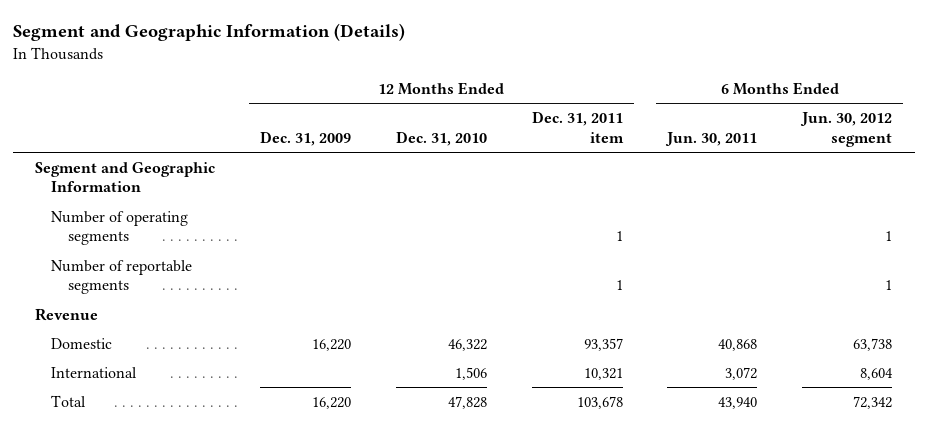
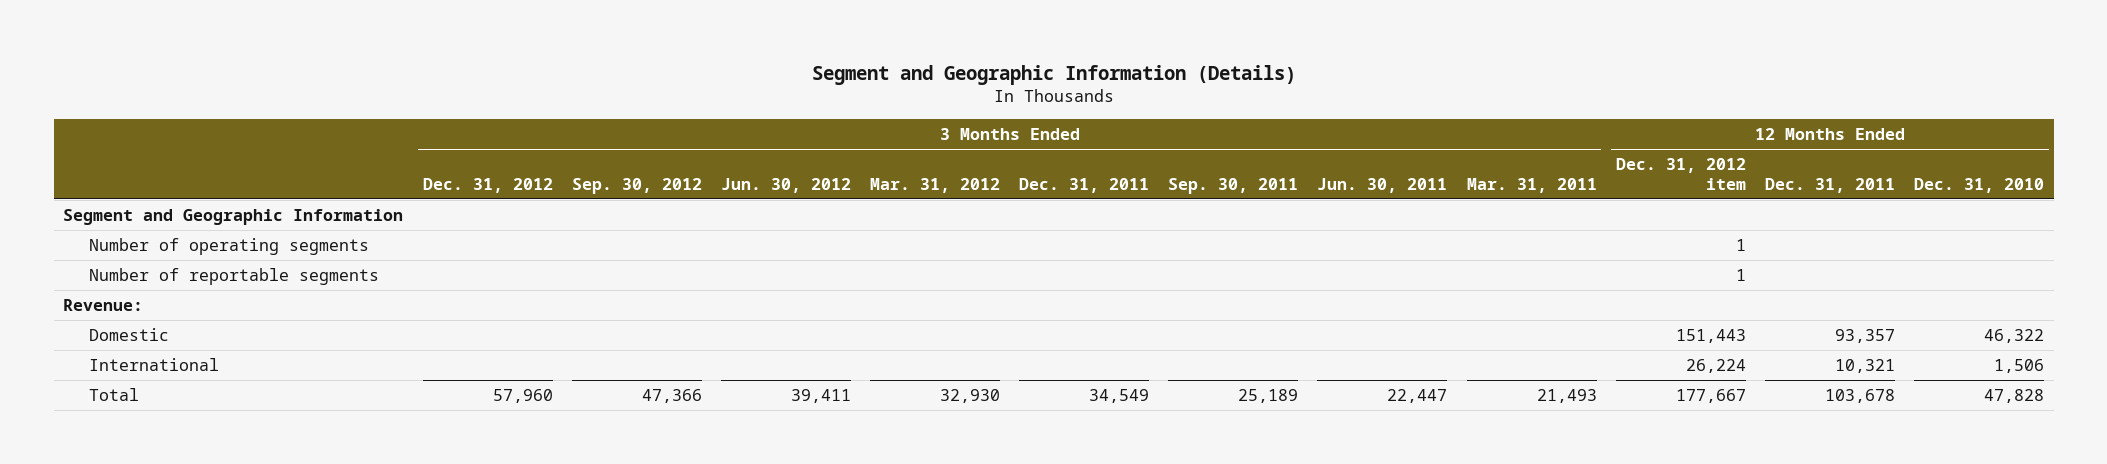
- | 12 Months Ended Dec. 31, 2009 | 12 Months Ended Dec. 31, 2010 | 12 Months Ended Dec. 31, 2011 item | 6 Months Ended Jun. 30, 2011 | 6 Months Ended Jun. 30, 2012 segment
+ | 3 Months Ended Dec. 31, 2012 | 3 Months Ended Sep. 30, 2012 | 3 Months Ended Jun. 30, 2012 | 3 Months Ended Mar. 31, 2012 | 3 Months Ended Dec. 31, 2011 | 3 Months Ended Sep. 30, 2011 | 3 Months Ended Jun. 30, 2011 | 3 Months Ended Mar. 31, 2011 | 12 Months Ended Dec. 31, 2012 item | 12 Months Ended Dec. 31, 2011 | 12 Months Ended Dec. 31, 2010
- Revenue
+ Revenue:

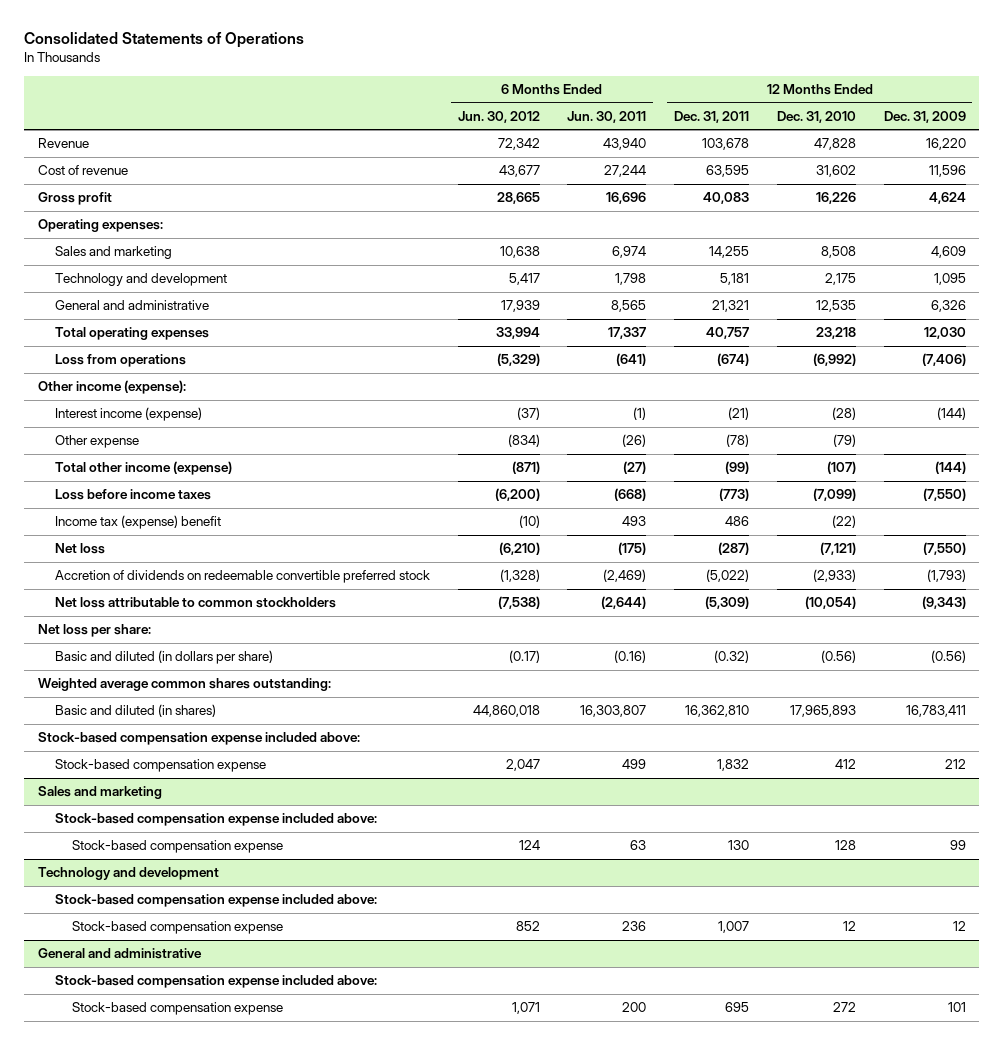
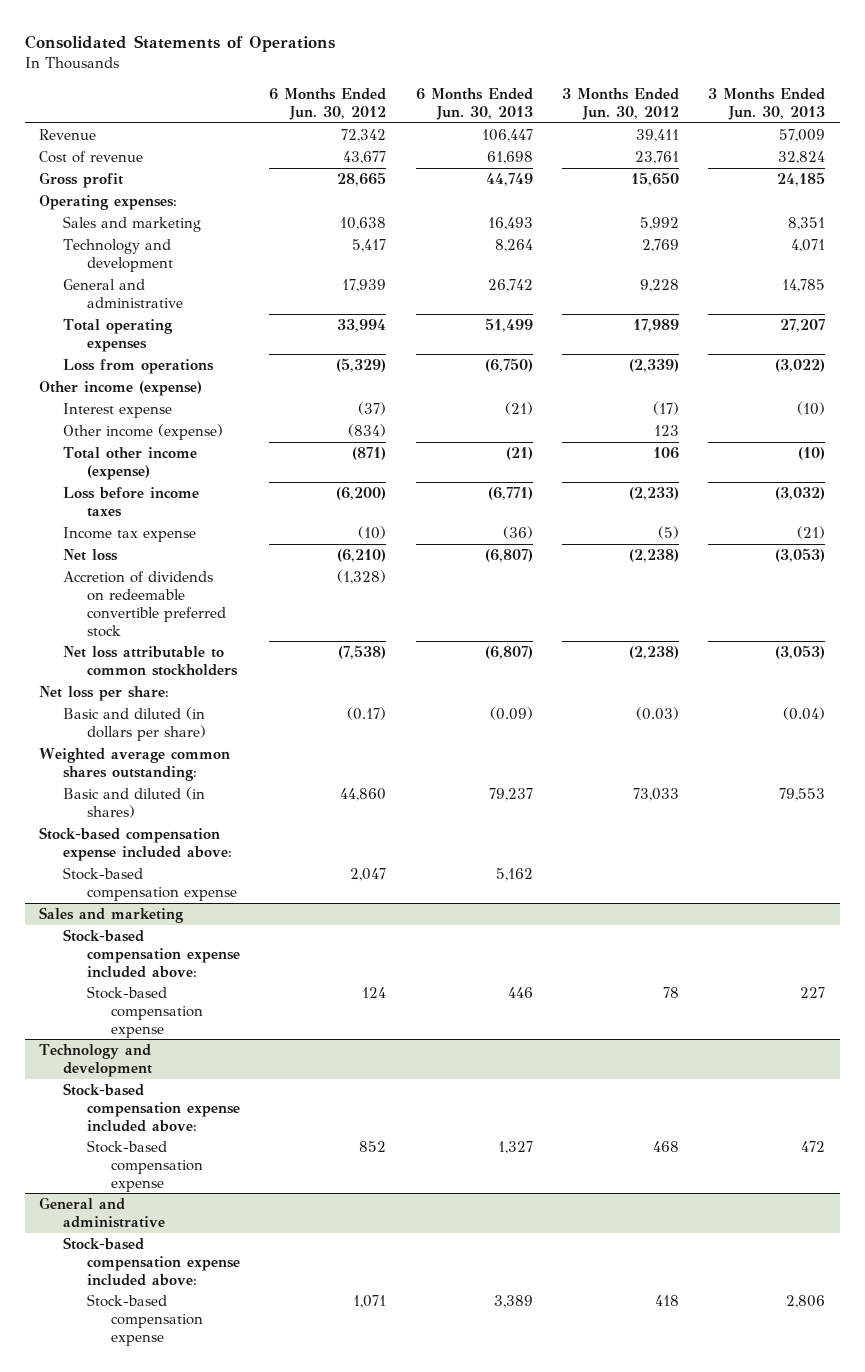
- | 6 Months Ended Jun. 30, 2012 | 6 Months Ended Jun. 30, 2011 | 12 Months Ended Dec. 31, 2011 | 12 Months Ended Dec. 31, 2010 | 12 Months Ended Dec. 31, 2009
+ | 6 Months Ended Jun. 30, 2012 | 6 Months Ended Jun. 30, 2013 | 3 Months Ended Jun. 30, 2012 | 3 Months Ended Jun. 30, 2013
- Other income (expense):
- Interest income (expense) | (37) | (1) | (21) | (28) | (144)
- Other expense | (834) | (26) | (78) | (79) |
+ Other income (expense)
+ Interest expense | (37) | (21) | (17) | (10)
+ Other income (expense) | (834) | | 123 |
- Income tax (expense) benefit | (10) | 493 | 486 | (22) |
+ Income tax expense | (10) | (36) | (5) | (21)
- Basic and diluted (in shares) | 44,860,018 | 16,303,807 | 16,362,810 | 17,965,893 | 16,783,411
+ Basic and diluted (in shares) | 44,860 | 79,237 | 73,033 | 79,553

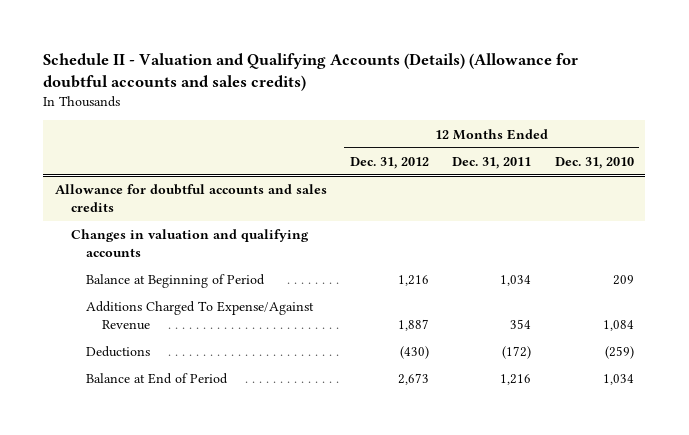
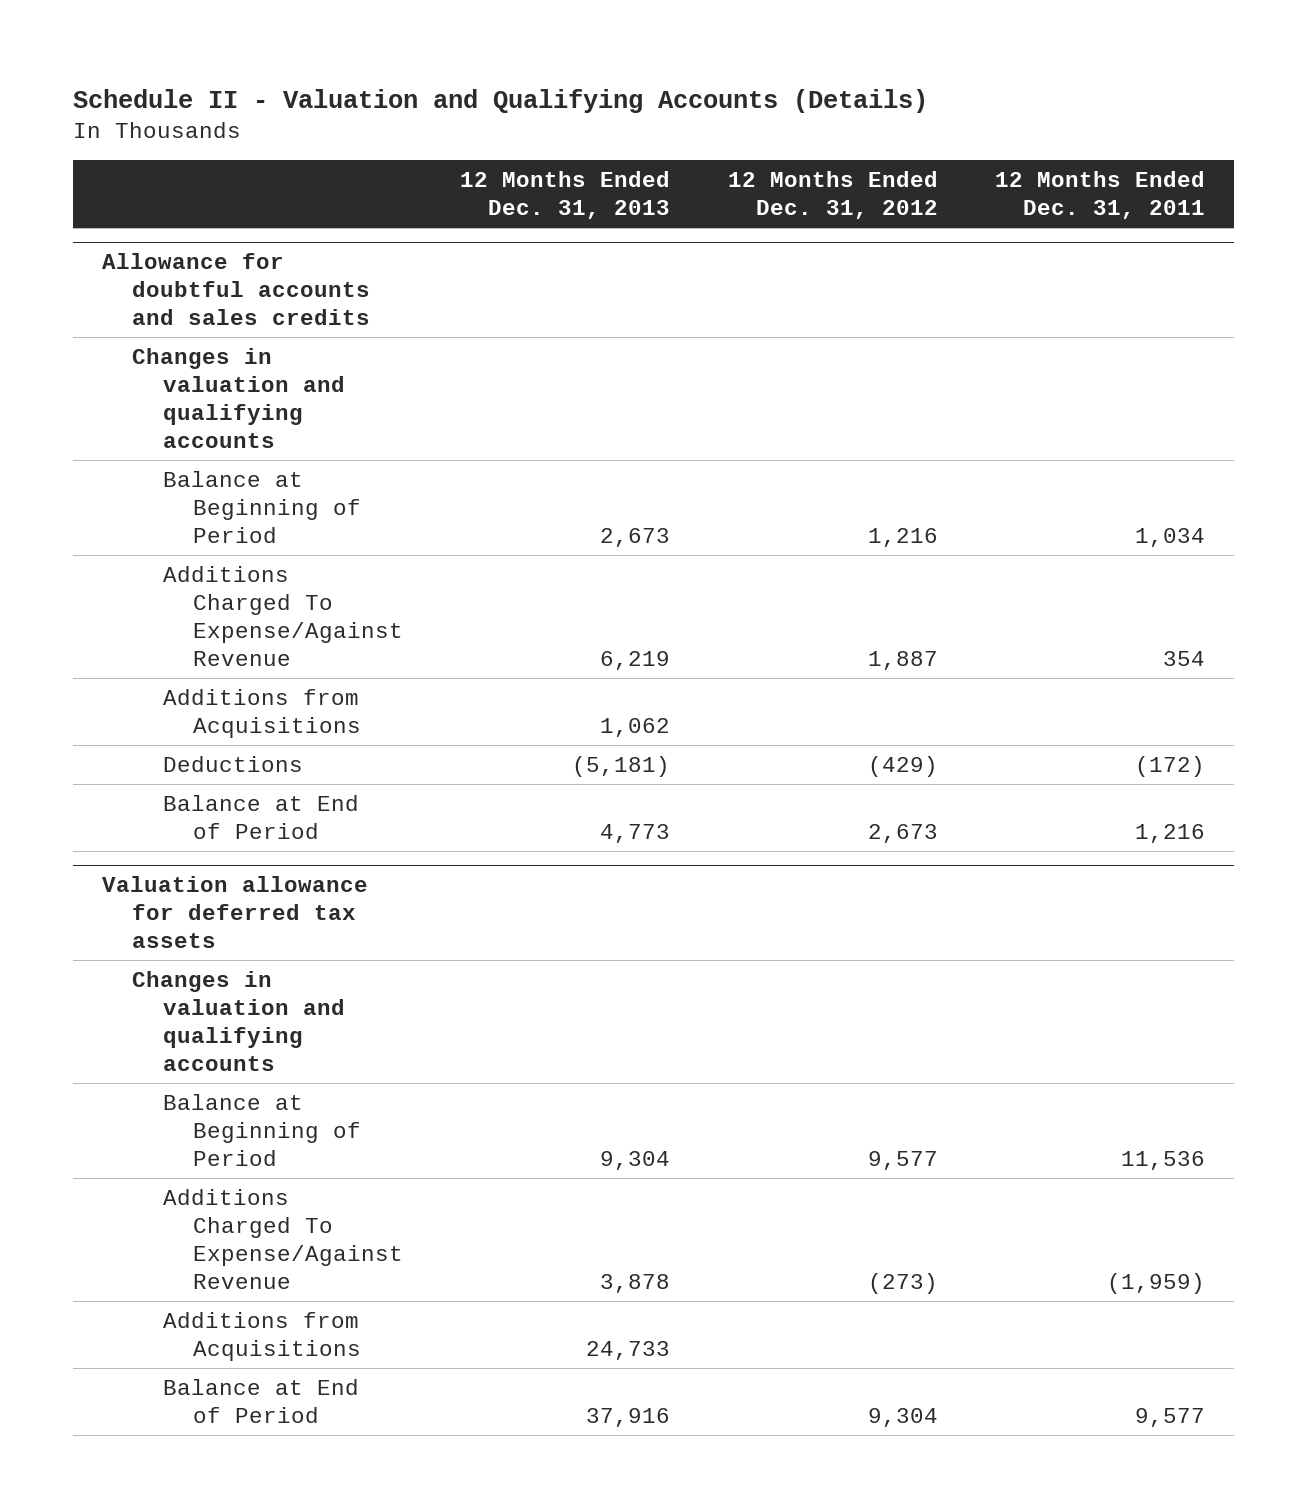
- Schedule II - Valuation and Qualifying Accounts (Details) (Allowance for doubtful accounts and sales credits)
+ Schedule II - Valuation and Qualifying Accounts (Details)
- | 12 Months Ended Dec. 31, 2012 | 12 Months Ended Dec. 31, 2011 | 12 Months Ended Dec. 31, 2010
+ | 12 Months Ended Dec. 31, 2013 | 12 Months Ended Dec. 31, 2012 | 12 Months Ended Dec. 31, 2011
@ Allowance for doubtful accounts and sales credits
- Deductions | (430) | (172) | (259)
+ Additions from Acquisitions | 1,062 | |
+ Deductions | (5,181) | (429) | (172)
+ Valuation allowance for deferred tax assets
+ Changes in valuation and qualifying accounts
+ Balance at Beginning of Period | 9,304 | 9,577 | 11,536
+ Additions Charged To Expense/Against Revenue | 3,878 | (273) | (1,959)
+ Additions from Acquisitions | 24,733 | |
+ Balance at End of Period | 37,916 | 9,304 | 9,577

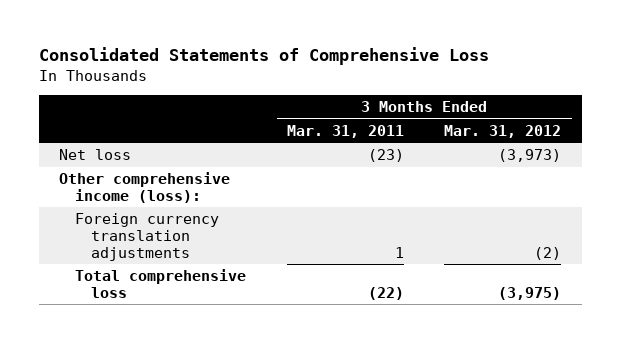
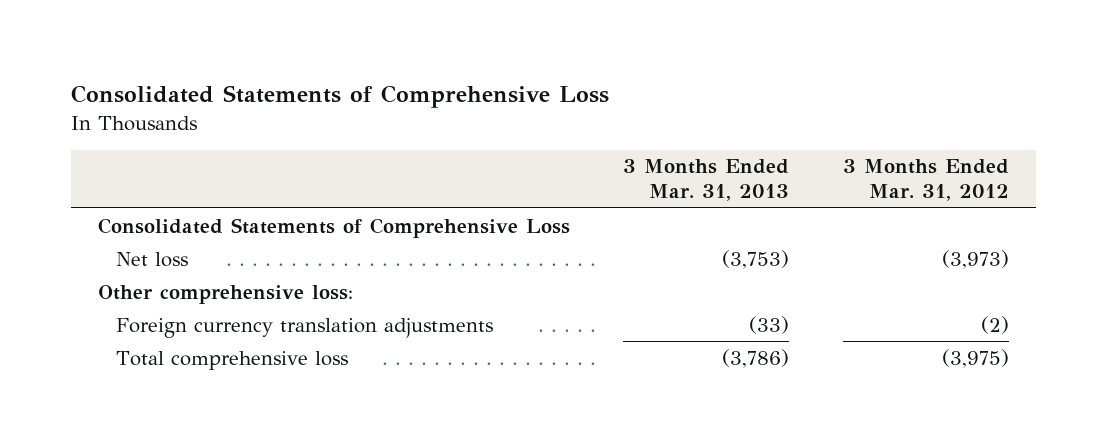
- | 3 Months Ended Mar. 31, 2011 | 3 Months Ended Mar. 31, 2012
+ | 3 Months Ended Mar. 31, 2013 | 3 Months Ended Mar. 31, 2012
+ Consolidated Statements of Comprehensive Loss
- Other comprehensive income (loss):
+ Other comprehensive loss:

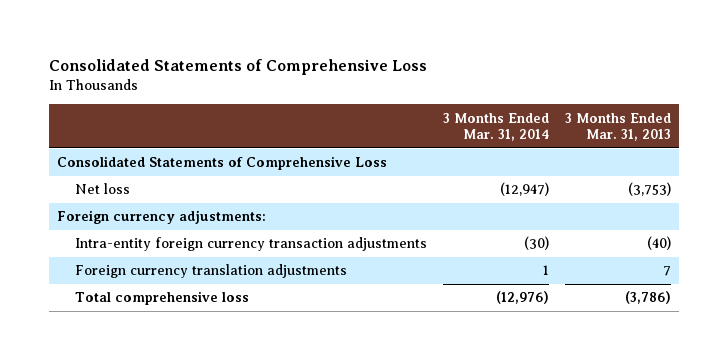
- | 3 Months Ended Mar. 31, 2013 | 3 Months Ended Mar. 31, 2012
+ | 3 Months Ended Mar. 31, 2014 | 3 Months Ended Mar. 31, 2013
- Other comprehensive loss:
- Foreign currency translation adjustments | (33) | (2)
+ Foreign currency adjustments:
+ Intra-entity foreign currency transaction adjustments | (30) | (40)
+ Foreign currency translation adjustments | 1 | 7

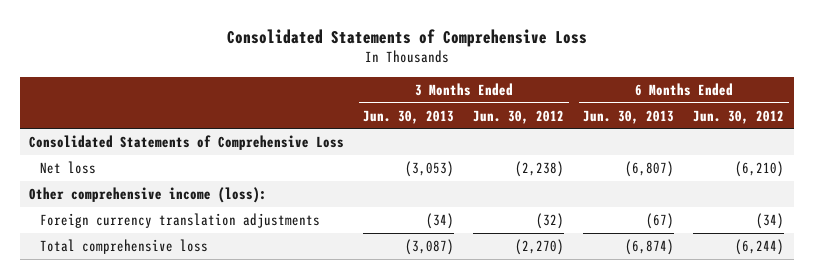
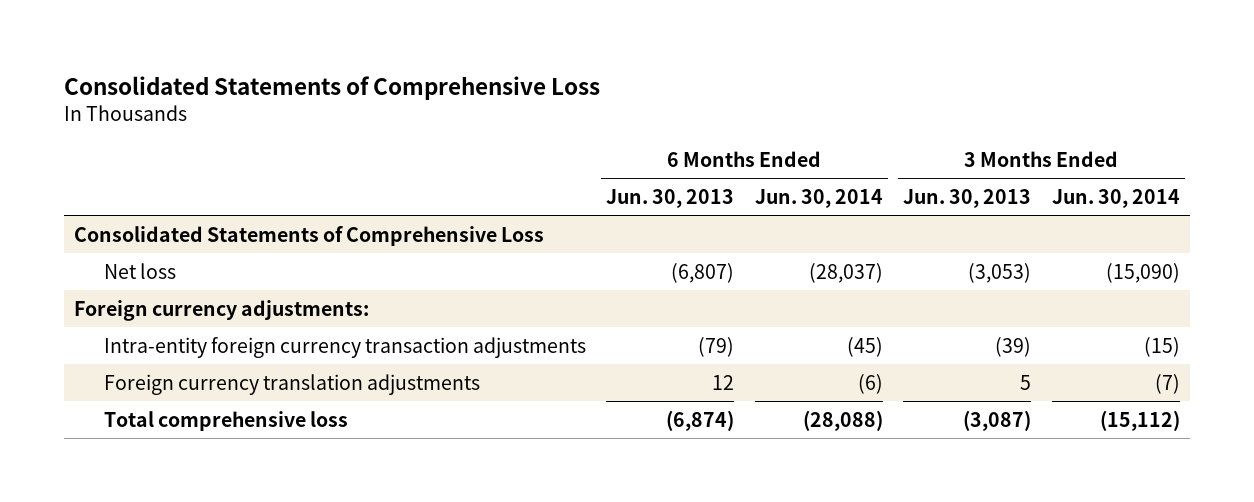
- | 3 Months Ended Jun. 30, 2013 | 3 Months Ended Jun. 30, 2012 | 6 Months Ended Jun. 30, 2013 | 6 Months Ended Jun. 30, 2012
+ | 6 Months Ended Jun. 30, 2013 | 6 Months Ended Jun. 30, 2014 | 3 Months Ended Jun. 30, 2013 | 3 Months Ended Jun. 30, 2014
- Other comprehensive income (loss):
- Foreign currency translation adjustments | (34) | (32) | (67) | (34)
+ Foreign currency adjustments:
+ Intra-entity foreign currency transaction adjustments | (79) | (45) | (39) | (15)
+ Foreign currency translation adjustments | 12 | (6) | 5 | (7)

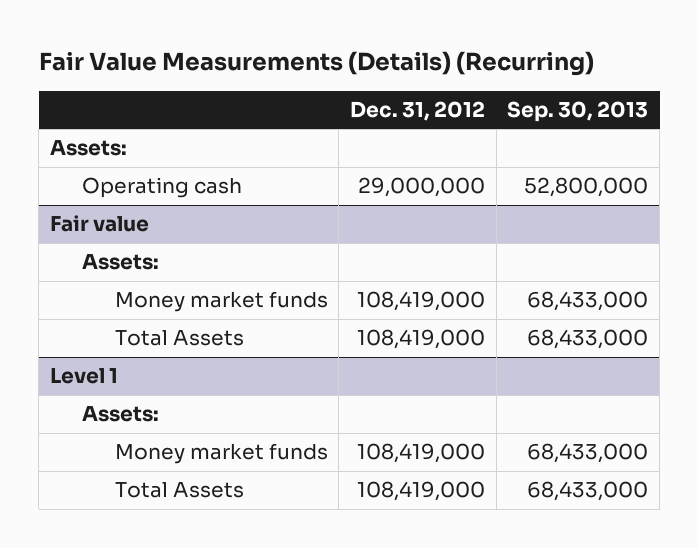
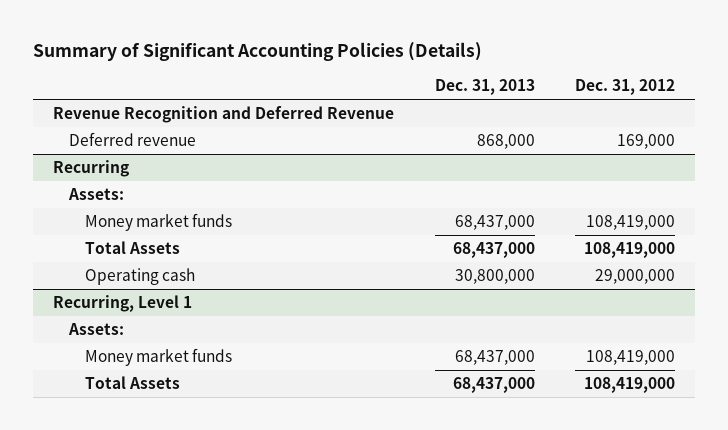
- Fair Value Measurements (Details) (Recurring)
+ Summary of Significant Accounting Policies (Details)
- | Dec. 31, 2012 | Sep. 30, 2013
+ | Dec. 31, 2013 | Dec. 31, 2012
- Assets:
- Operating cash | 29,000,000 | 52,800,000
- Fair value
+ Revenue Recognition and Deferred Revenue
+ Deferred revenue | 868,000 | 169,000
+ Recurring
- Level 1
+ Operating cash | 30,800,000 | 29,000,000
+ Recurring, Level 1

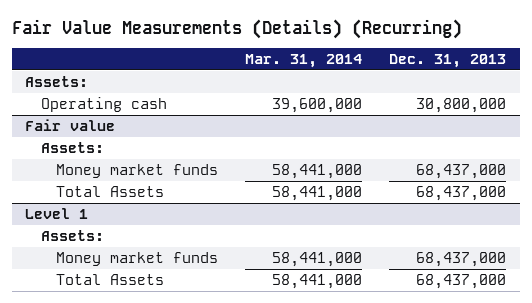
- Summary of Significant Accounting Policies (Details)
+ Fair Value Measurements (Details) (Recurring)
- | Dec. 31, 2013 | Dec. 31, 2012
+ | Mar. 31, 2014 | Dec. 31, 2013
- Revenue Recognition and Deferred Revenue
- Deferred revenue | 868,000 | 169,000
- Recurring
+ Operating cash | 39,600,000 | 30,800,000
+ Fair value
+ Assets:
- Operating cash | 30,800,000 | 29,000,000
- Recurring, Level 1
+ Level 1

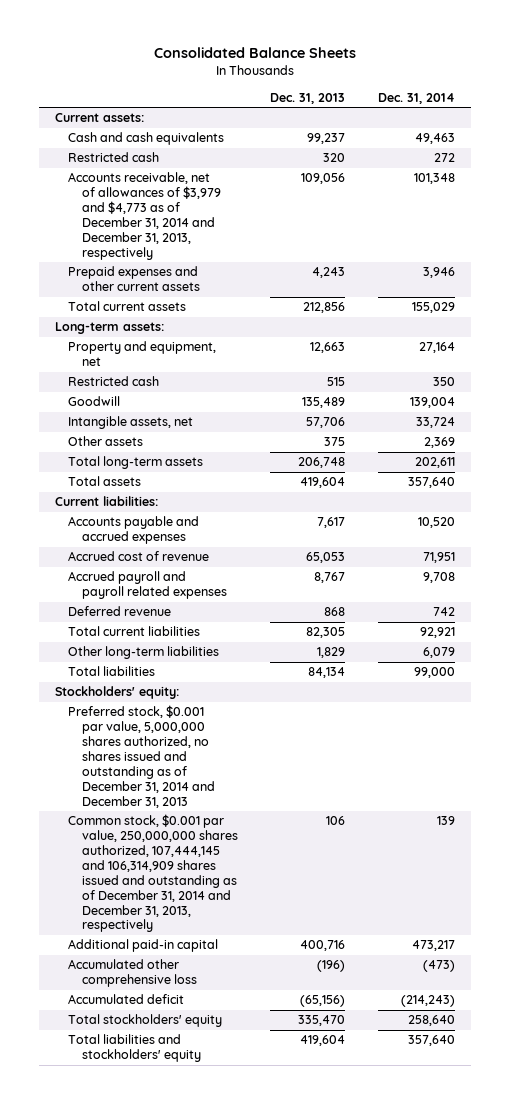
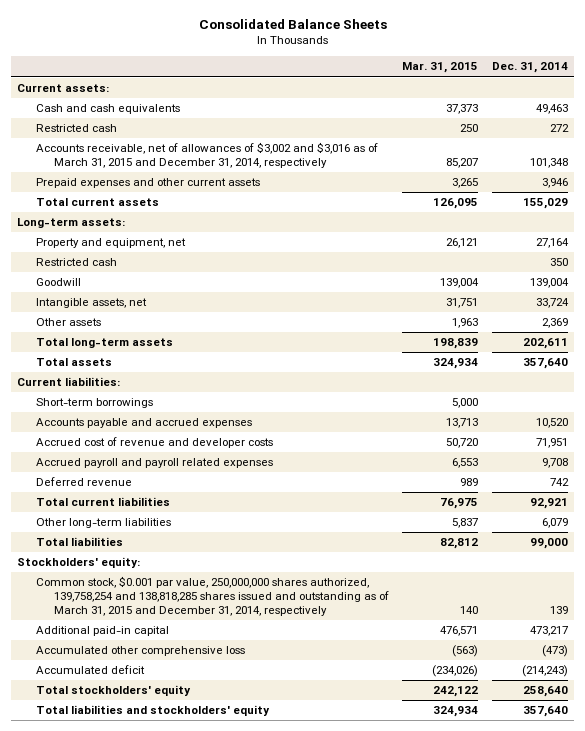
- | Dec. 31, 2013 | Dec. 31, 2014
+ | Mar. 31, 2015 | Dec. 31, 2014
- Accounts receivable, net of allowances of $3,979 and $4,773 as of December 31, 2014 and December 31, 2013, respectively | 109,056 | 101,348
+ Accounts receivable, net of allowances of $3,002 and $3,016 as of March 31, 2015 and December 31, 2014, respectively | 85,207 | 101,348
+ Short-term borrowings | 5,000 |
- Accrued cost of revenue | 65,053 | 71,951
+ Accrued cost of revenue and developer costs | 50,720 | 71,951
- Preferred stock, $0.001 par value, 5,000,000 shares authorized, no shares issued and outstanding as of December 31, 2014 and December 31, 2013
- Common stock, $0.001 par value, 250,000,000 shares authorized, 107,444,145 and 106,314,909 shares issued and outstanding as of December 31, 2014 and December 31, 2013, respectively | 106 | 139
+ Common stock, $0.001 par value, 250,000,000 shares authorized, 139,758,254 and 138,818,285 shares issued and outstanding as of March 31, 2015 and December 31, 2014, respectively | 140 | 139

